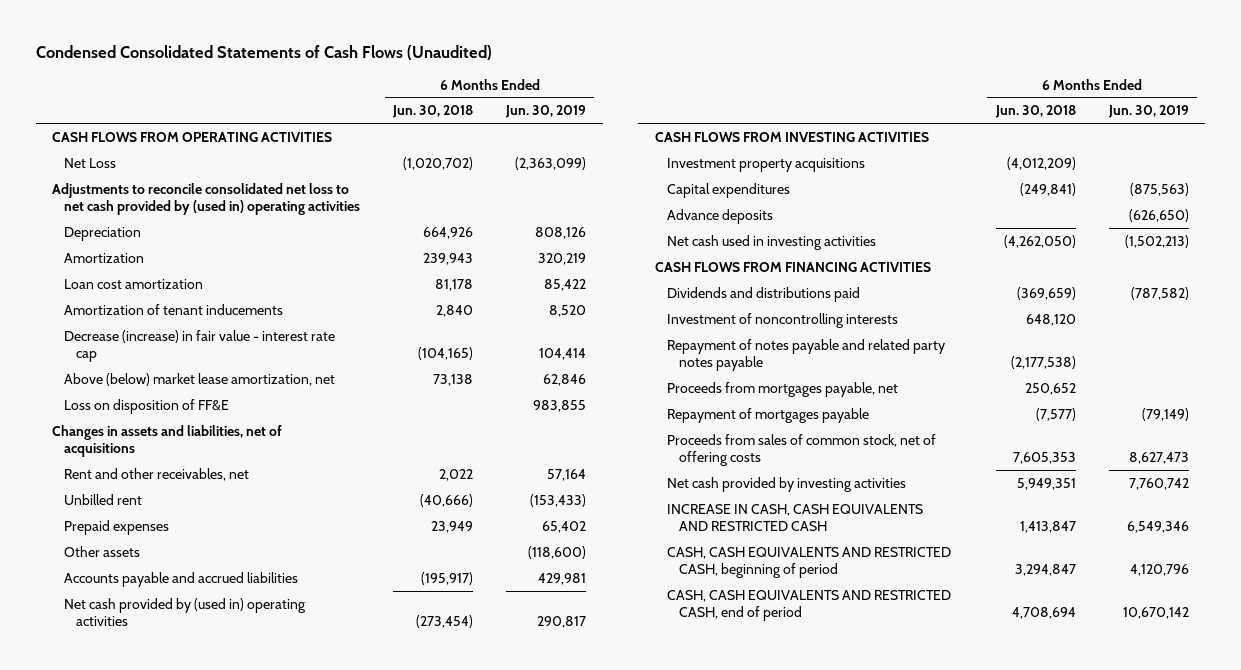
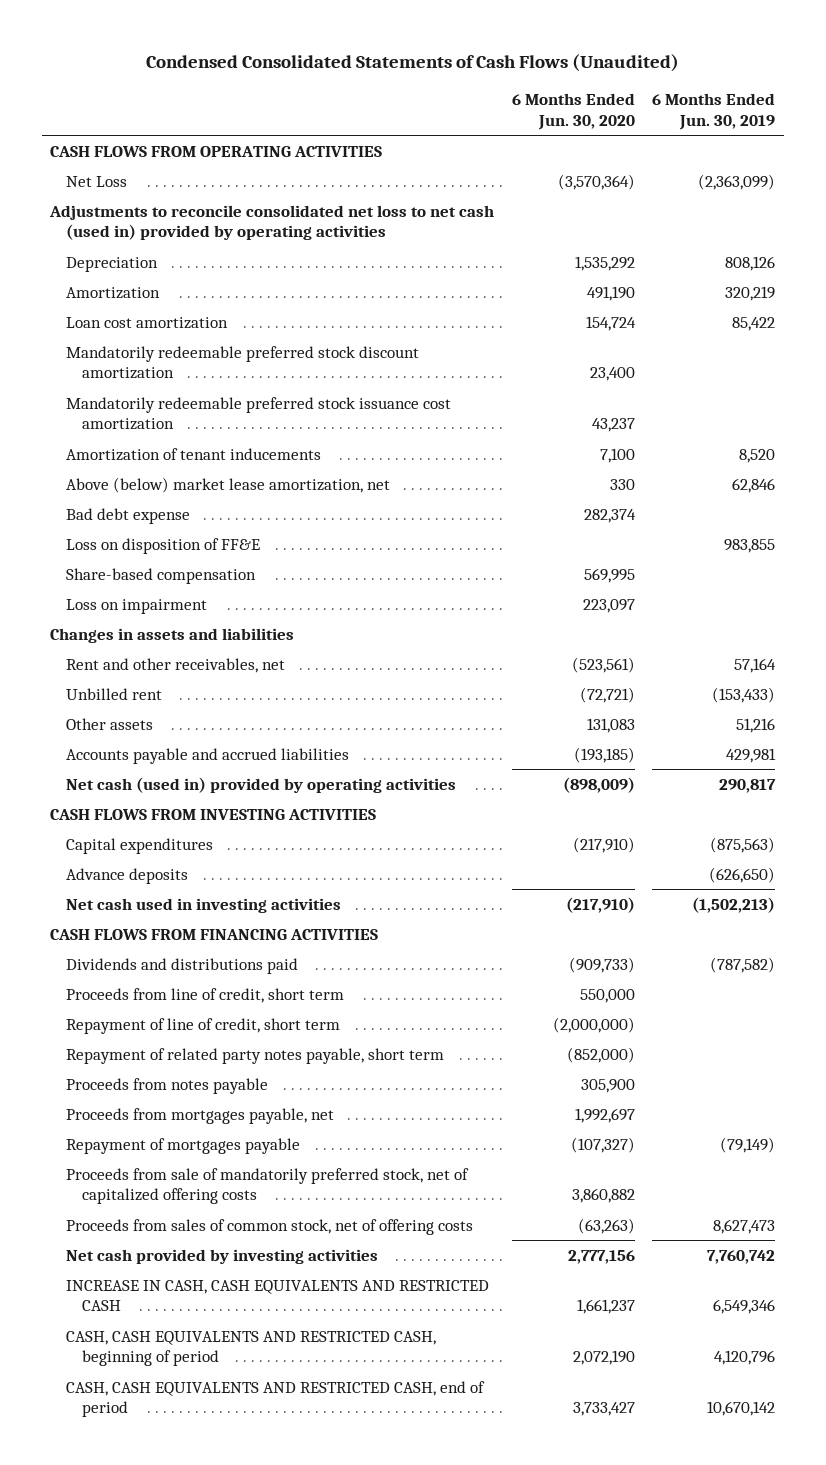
- | 6 Months Ended Jun. 30, 2018 | 6 Months Ended Jun. 30, 2019
+ | 6 Months Ended Jun. 30, 2020 | 6 Months Ended Jun. 30, 2019
- Adjustments to reconcile consolidated net loss to net cash provided by (used in) operating activities
+ Adjustments to reconcile consolidated net loss to net cash (used in) provided by operating activities
+ Mandatorily redeemable preferred stock discount amortization | 23,400 |
+ Mandatorily redeemable preferred stock issuance cost amortization | 43,237 |
- Decrease (increase) in fair value - interest rate cap | (104,165) | 104,414
+ Bad debt expense | 282,374 |
- Changes in assets and liabilities, net of acquisitions
+ Share-based compensation | 569,995 |
+ Loss on impairment | 223,097 |
+ Changes in assets and liabilities
- Prepaid expenses | 23,949 | 65,402
- Other assets | | (118,600)
+ Other assets | 131,083 | 51,216
- Net cash provided by (used in) operating activities | (273,454) | 290,817
+ Net cash (used in) provided by operating activities | (898,009) | 290,817
- Investment property acquisitions | (4,012,209) |
- Investment of noncontrolling interests | 648,120 |
- Repayment of notes payable and related party notes payable | (2,177,538) |
+ Proceeds from line of credit, short term | 550,000 |
+ Repayment of line of credit, short term | (2,000,000) |
+ Repayment of related party notes payable, short term | (852,000) |
+ Proceeds from notes payable | 305,900 |
+ Proceeds from sale of mandatorily preferred stock, net of capitalized offering costs | 3,860,882 |

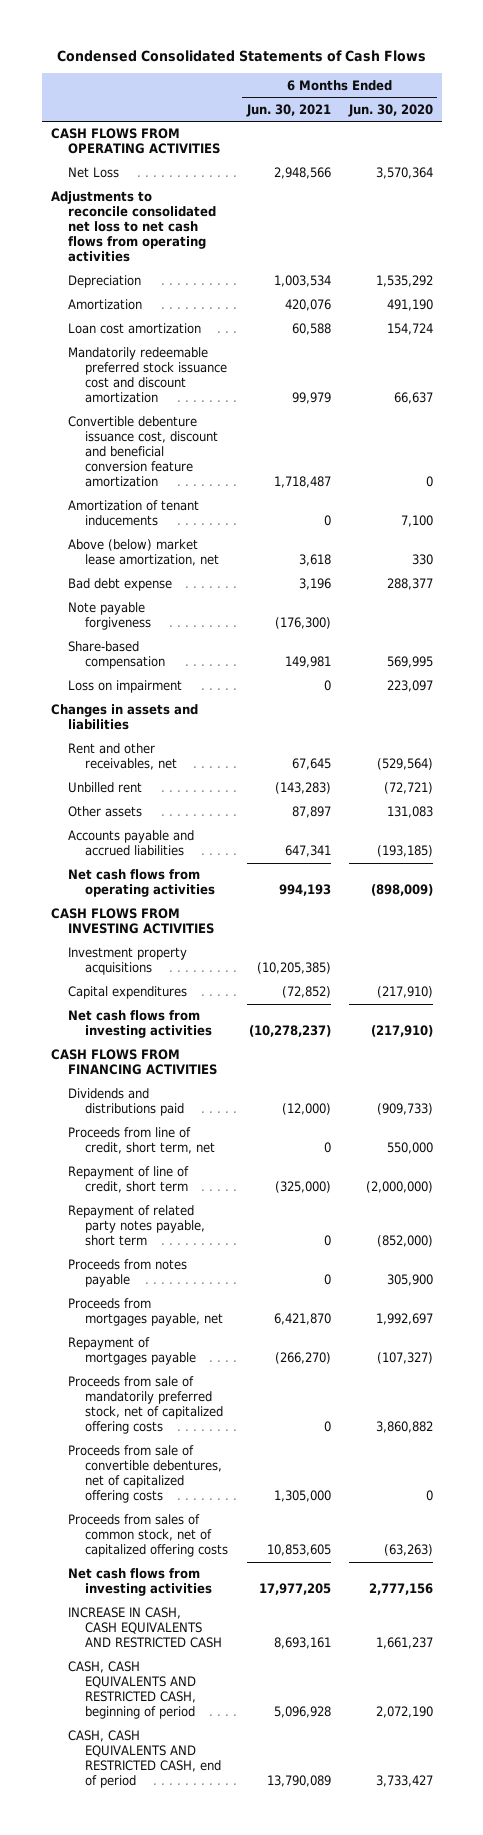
- Condensed Consolidated Statements of Cash Flows (Unaudited)
+ Condensed Consolidated Statements of Cash Flows
- | 6 Months Ended Jun. 30, 2020 | 6 Months Ended Jun. 30, 2019
+ | 6 Months Ended Jun. 30, 2021 | 6 Months Ended Jun. 30, 2020
- Net Loss | (3,570,364) | (2,363,099)
- Adjustments to reconcile consolidated net loss to net cash (used in) provided by operating activities
+ Net Loss | 2,948,566 | 3,570,364
+ Adjustments to reconcile consolidated net loss to net cash flows from operating activities
- Mandatorily redeemable preferred stock discount amortization | 23,400 |
- Mandatorily redeemable preferred stock issuance cost amortization | 43,237 |
+ Mandatorily redeemable preferred stock issuance cost and discount amortization | 99,979 | 66,637
+ Convertible debenture issuance cost, discount and beneficial conversion feature amortization | 1,718,487 | 0
- Bad debt expense | 282,374 |
- Loss on disposition of FF&E | | 983,855
+ Bad debt expense | 3,196 | 288,377
+ Note payable forgiveness | (176,300) |
- Rent and other receivables, net | (523,561) | 57,164
+ Rent and other receivables, net | 67,645 | (529,564)
- Net cash (used in) provided by operating activities | (898,009) | 290,817
+ Net cash flows from operating activities | 994,193 | (898,009)
+ Investment property acquisitions | (10,205,385) |
- Advance deposits | | (626,650)
- Net cash used in investing activities | (217,910) | (1,502,213)
+ Net cash flows from investing activities | (10,278,237) | (217,910)
- Proceeds from line of credit, short term | 550,000 |
+ Proceeds from line of credit, short term, net | 0 | 550,000
- Proceeds from sales of common stock, net of offering costs | (63,263) | 8,627,473
- Net cash provided by investing activities | 2,777,156 | 7,760,742
+ Proceeds from sale of convertible debentures, net of capitalized offering costs | 1,305,000 | 0
+ Proceeds from sales of common stock, net of capitalized offering costs | 10,853,605 | (63,263)
+ Net cash flows from investing activities | 17,977,205 | 2,777,156

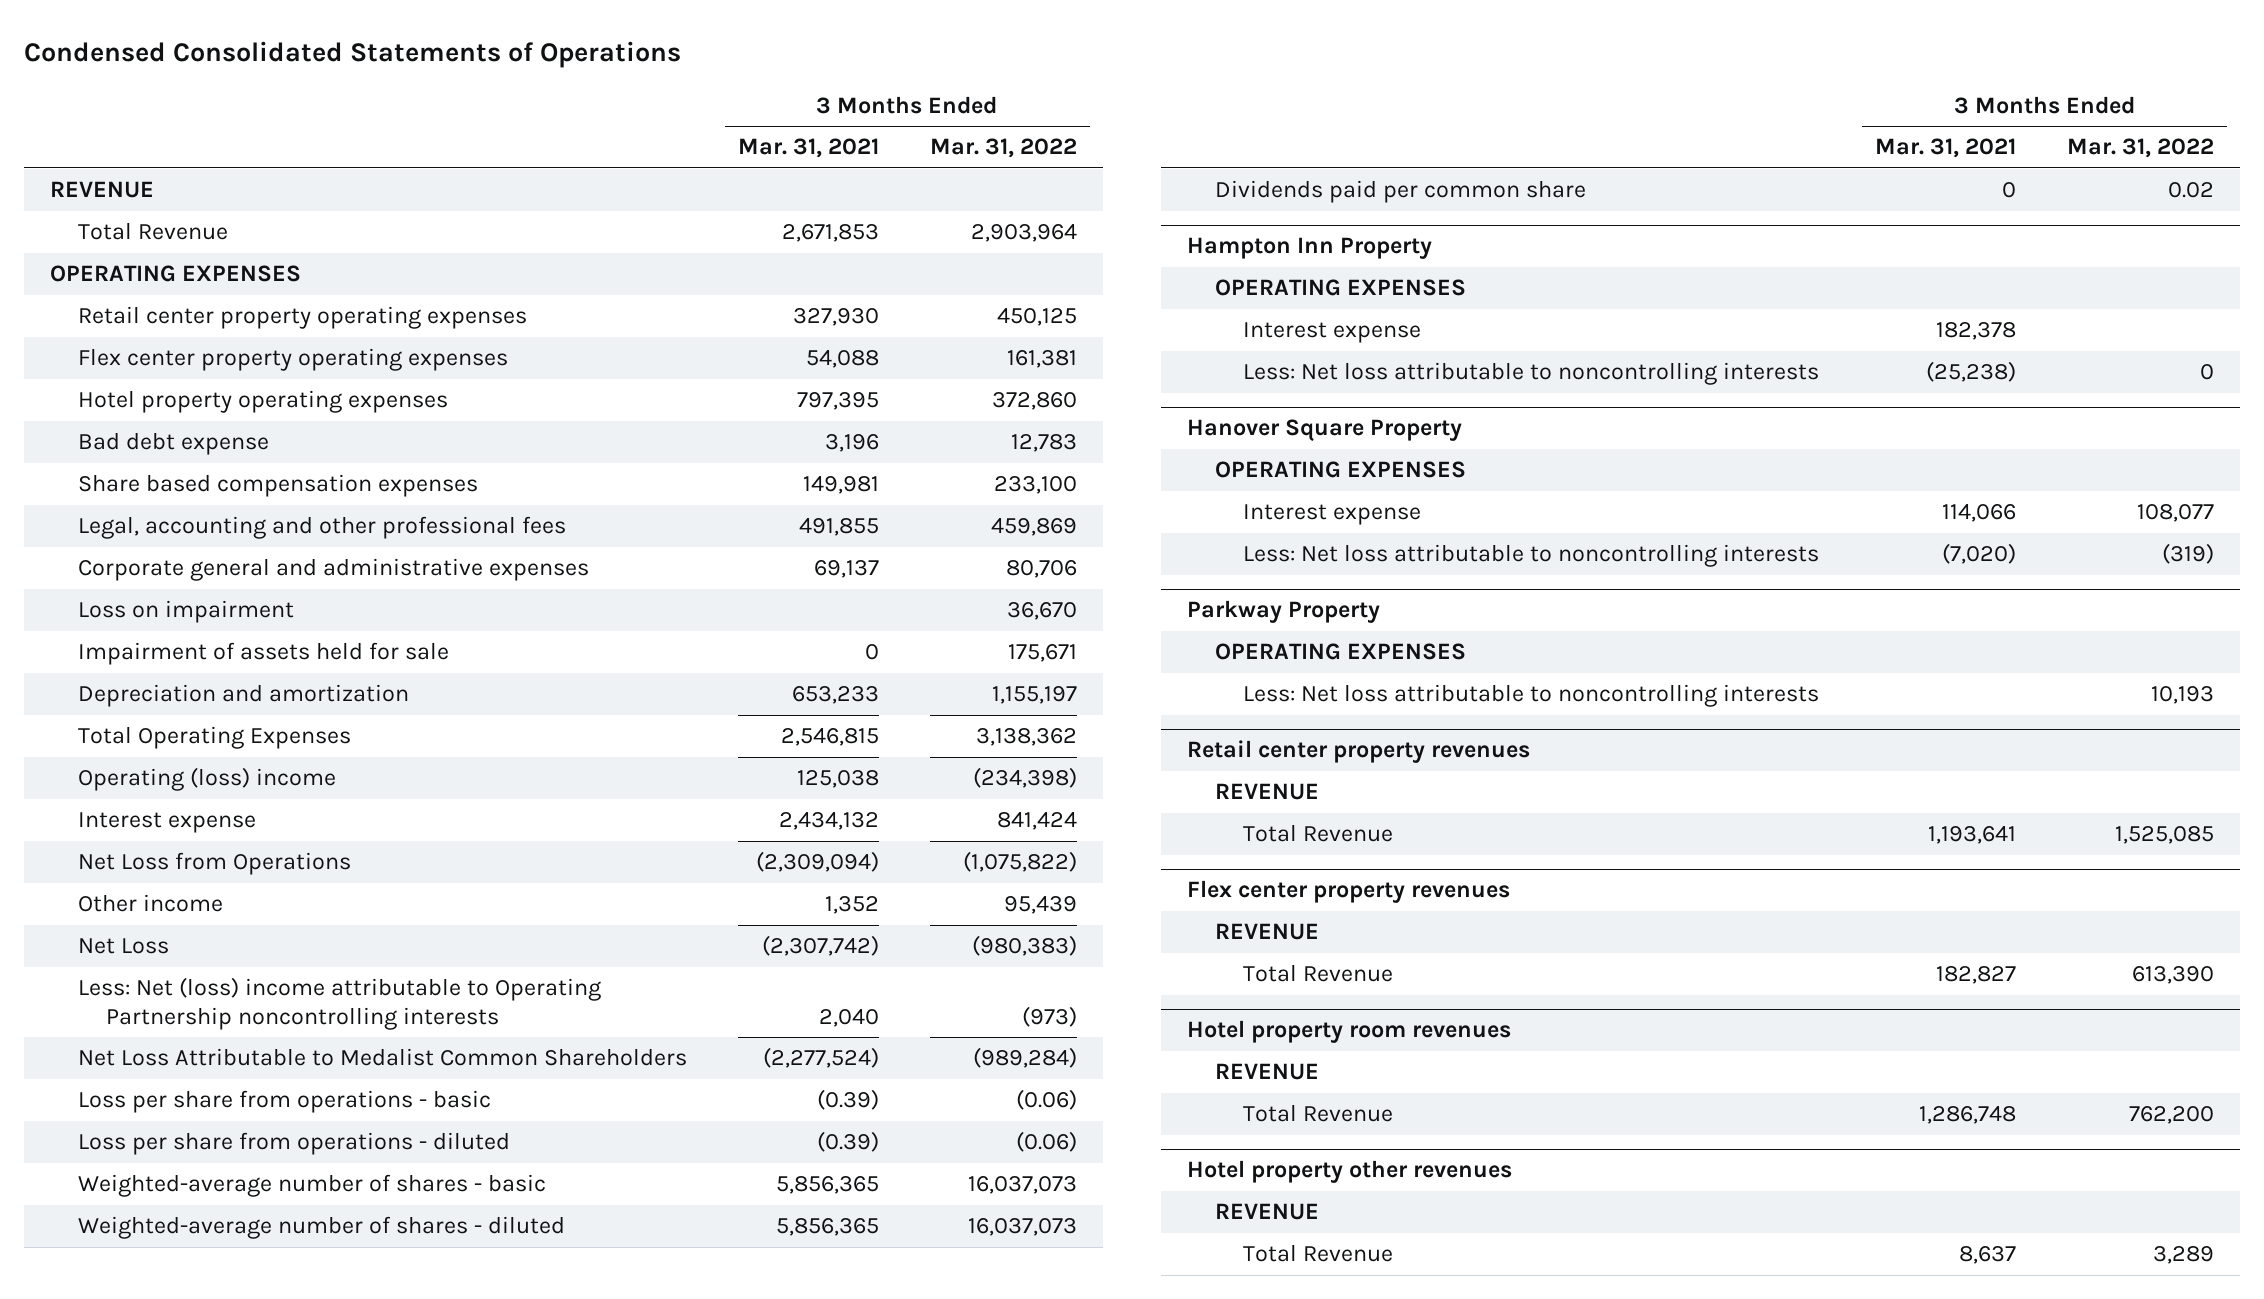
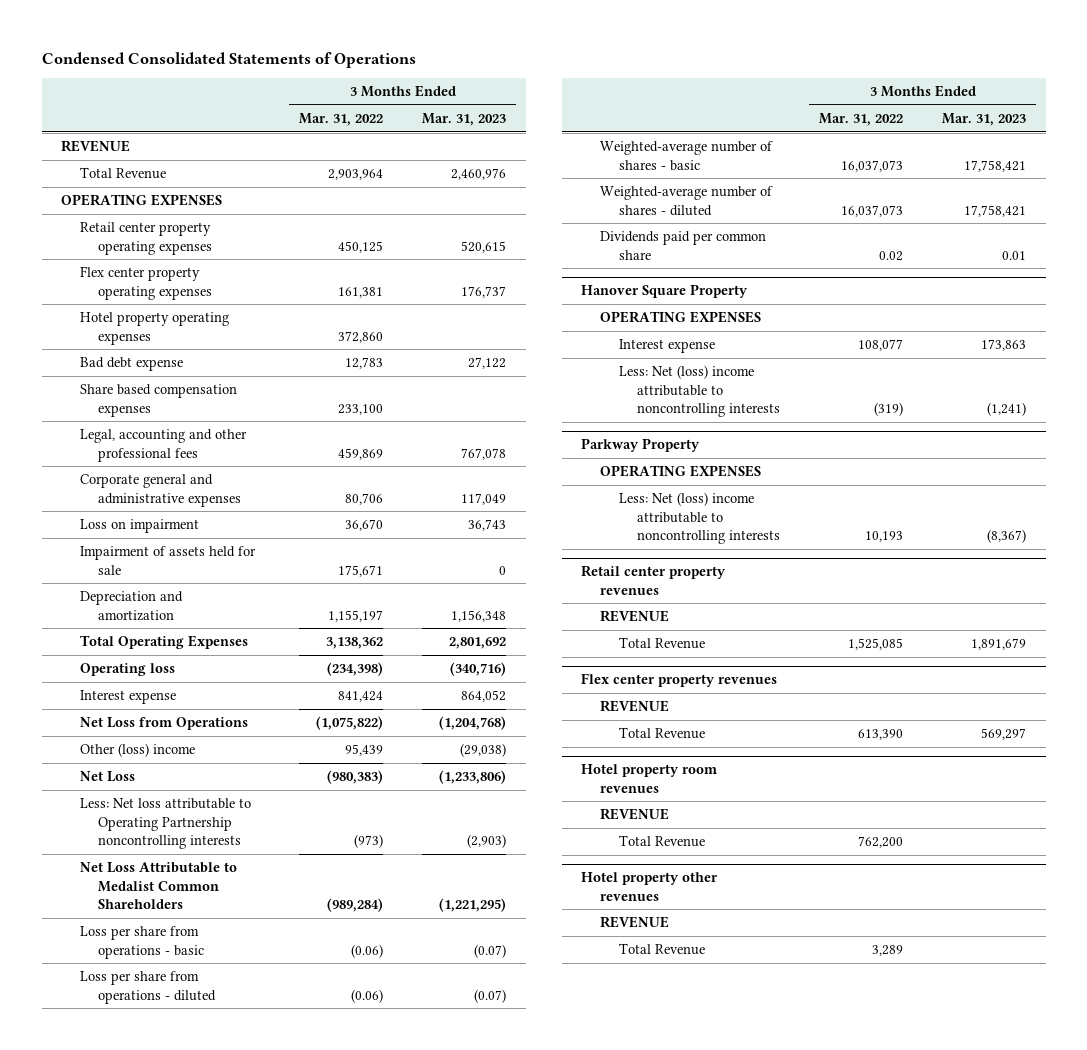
- | 3 Months Ended Mar. 31, 2021 | 3 Months Ended Mar. 31, 2022
+ | 3 Months Ended Mar. 31, 2022 | 3 Months Ended Mar. 31, 2023
- Operating (loss) income | 125,038 | (234,398)
+ Operating loss | (234,398) | (340,716)
- Other income | 1,352 | 95,439
+ Other (loss) income | 95,439 | (29,038)
- Less: Net (loss) income attributable to Operating Partnership noncontrolling interests | 2,040 | (973)
+ Less: Net loss attributable to Operating Partnership noncontrolling interests | (973) | (2,903)
- Hampton Inn Property
- OPERATING EXPENSES
- Interest expense | 182,378 |
- Less: Net loss attributable to noncontrolling interests | (25,238) | 0
@ Hanover Square Property
- Less: Net loss attributable to noncontrolling interests | (7,020) | (319)
+ Less: Net (loss) income attributable to noncontrolling interests | (319) | (1,241)
@ Parkway Property
- Less: Net loss attributable to noncontrolling interests | | 10,193
+ Less: Net (loss) income attributable to noncontrolling interests | 10,193 | (8,367)

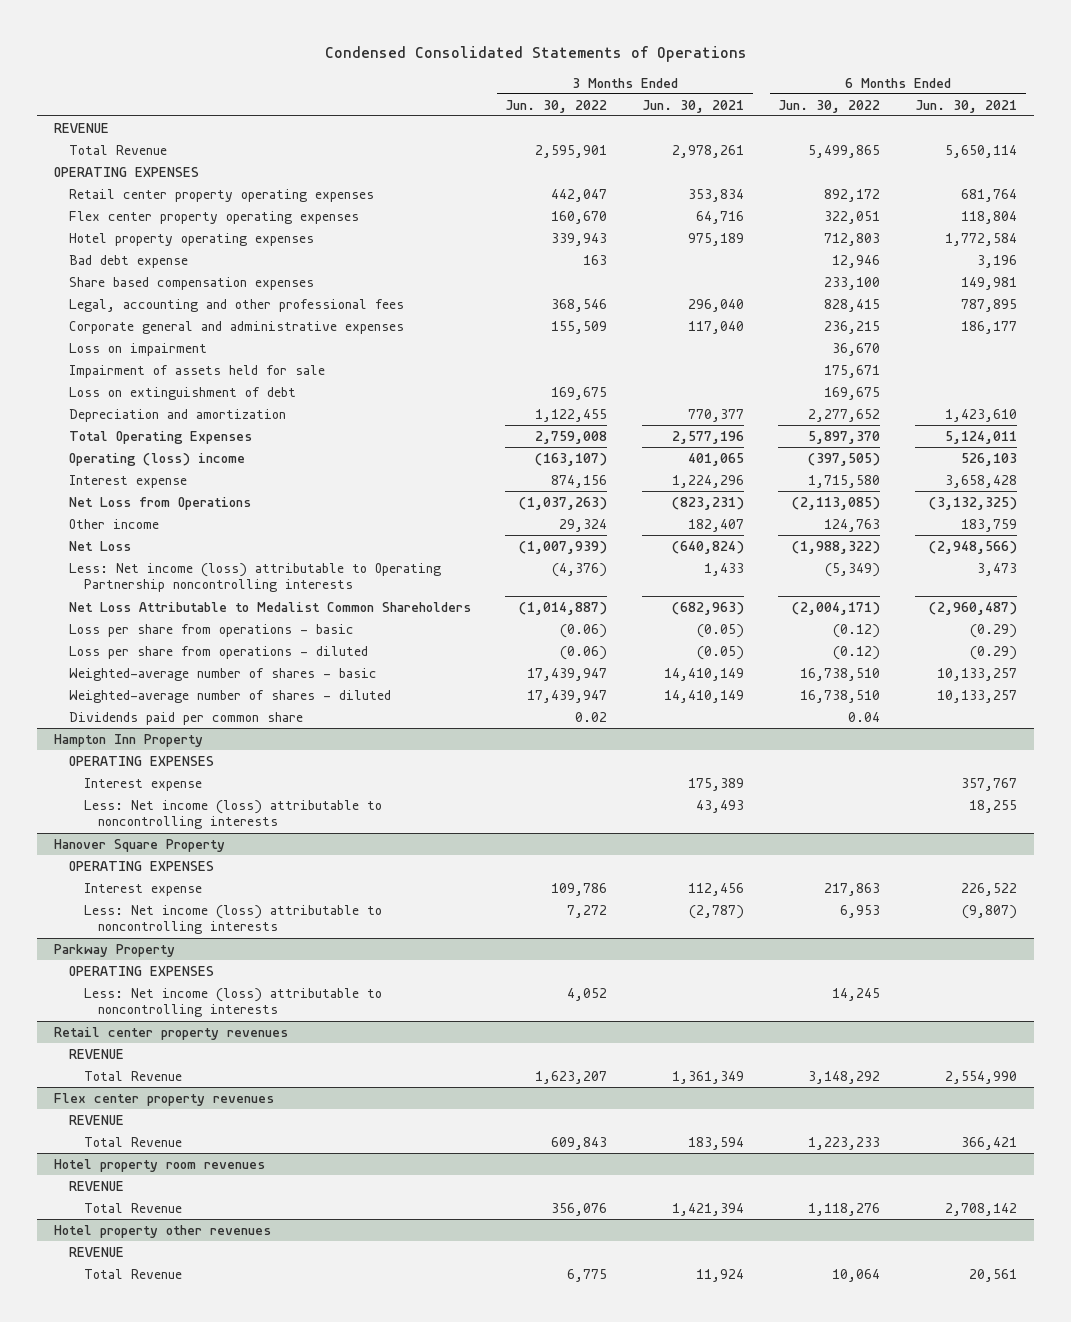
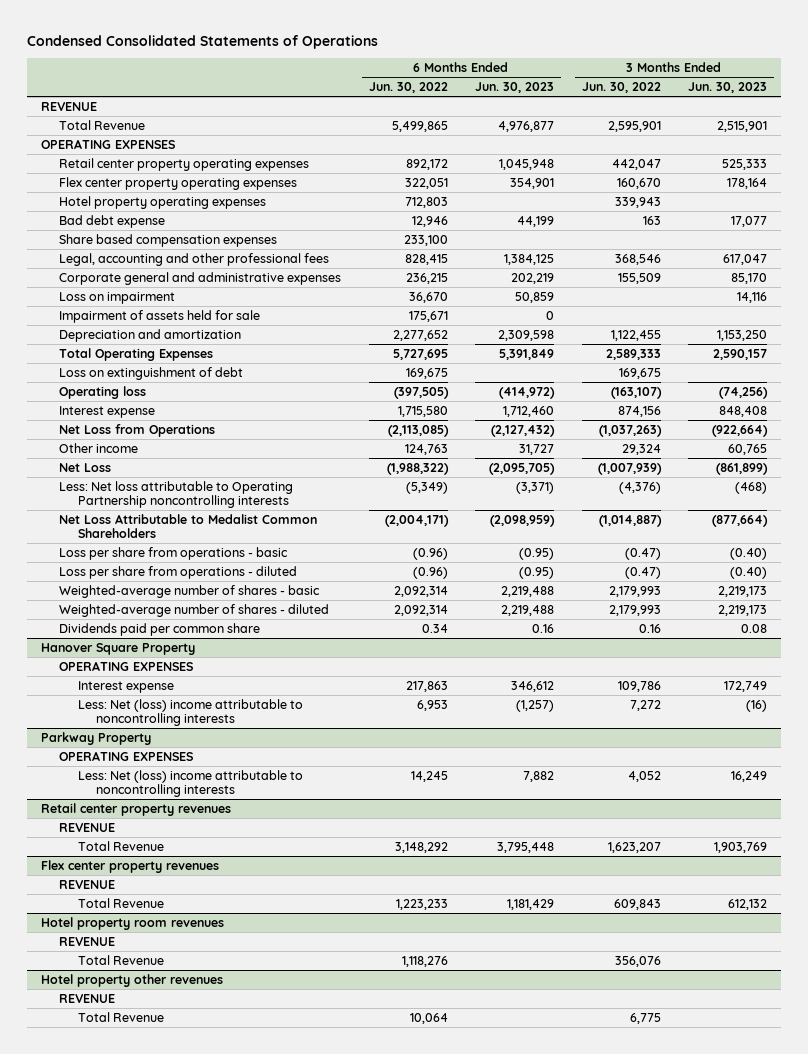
- | 3 Months Ended Jun. 30, 2022 | 3 Months Ended Jun. 30, 2021 | 6 Months Ended Jun. 30, 2022 | 6 Months Ended Jun. 30, 2021
+ | 6 Months Ended Jun. 30, 2022 | 6 Months Ended Jun. 30, 2023 | 3 Months Ended Jun. 30, 2022 | 3 Months Ended Jun. 30, 2023
- Total Operating Expenses | 2,759,008 | 2,577,196 | 5,897,370 | 5,124,011
- Operating (loss) income | (163,107) | 401,065 | (397,505) | 526,103
+ Total Operating Expenses | 5,727,695 | 5,391,849 | 2,589,333 | 2,590,157
moved down: Loss on extinguishment of debt | 169,675 | | 169,675 |
+ Operating loss | (397,505) | (414,972) | (163,107) | (74,256)
- Less: Net income (loss) attributable to Operating Partnership noncontrolling interests | (4,376) | 1,433 | (5,349) | 3,473
+ Less: Net loss attributable to Operating Partnership noncontrolling interests | (5,349) | (3,371) | (4,376) | (468)
- Loss per share from operations - basic | (0.06) | (0.05) | (0.12) | (0.29)
- Loss per share from operations - diluted | (0.06) | (0.05) | (0.12) | (0.29)
- Weighted-average number of shares - basic | 17,439,947 | 14,410,149 | 16,738,510 | 10,133,257
- Weighted-average number of shares - diluted | 17,439,947 | 14,410,149 | 16,738,510 | 10,133,257
- Dividends paid per common share | 0.02 | | 0.04 |
- Hampton Inn Property
- OPERATING EXPENSES
- Interest expense | | 175,389 | | 357,767
- Less: Net income (loss) attributable to noncontrolling interests | | 43,493 | | 18,255
+ Loss per share from operations - basic | (0.96) | (0.95) | (0.47) | (0.40)
+ Loss per share from operations - diluted | (0.96) | (0.95) | (0.47) | (0.40)
+ Weighted-average number of shares - basic | 2,092,314 | 2,219,488 | 2,179,993 | 2,219,173
+ Weighted-average number of shares - diluted | 2,092,314 | 2,219,488 | 2,179,993 | 2,219,173
+ Dividends paid per common share | 0.34 | 0.16 | 0.16 | 0.08
@ Hanover Square Property
- Less: Net income (loss) attributable to noncontrolling interests | 7,272 | (2,787) | 6,953 | (9,807)
+ Less: Net (loss) income attributable to noncontrolling interests | 6,953 | (1,257) | 7,272 | (16)
@ Parkway Property
- Less: Net income (loss) attributable to noncontrolling interests | 4,052 | | 14,245 |
+ Less: Net (loss) income attributable to noncontrolling interests | 14,245 | 7,882 | 4,052 | 16,249

